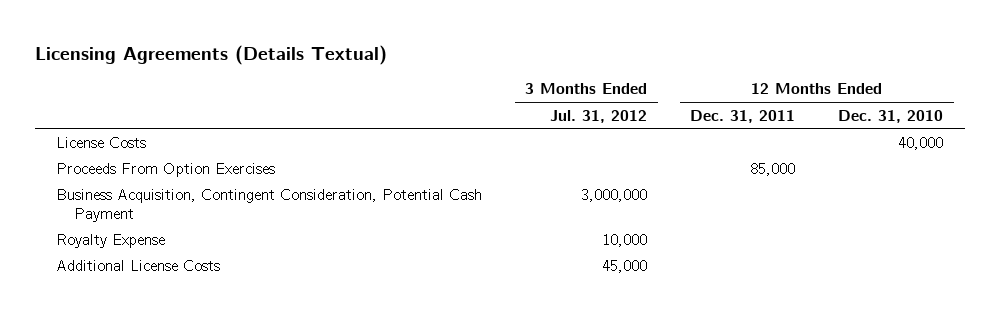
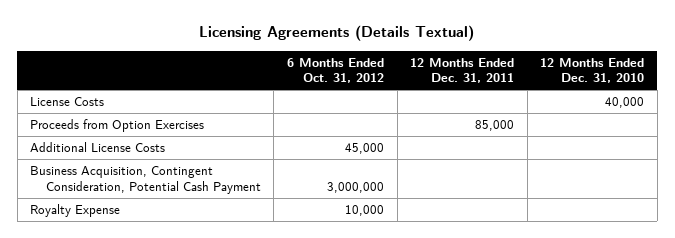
- | 3 Months Ended Jul. 31, 2012 | 12 Months Ended Dec. 31, 2011 | 12 Months Ended Dec. 31, 2010
+ | 6 Months Ended Oct. 31, 2012 | 12 Months Ended Dec. 31, 2011 | 12 Months Ended Dec. 31, 2010
- Proceeds From Option Exercises | | 85,000 |
+ Proceeds from Option Exercises | | 85,000 |
moved up: Additional License Costs | 45,000 | |

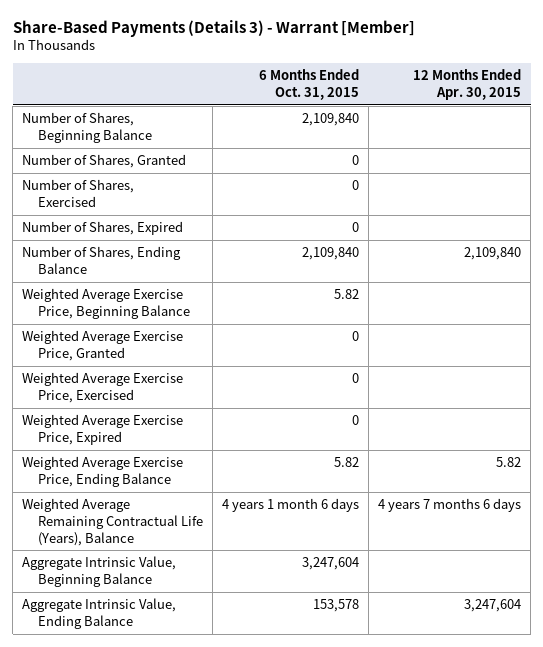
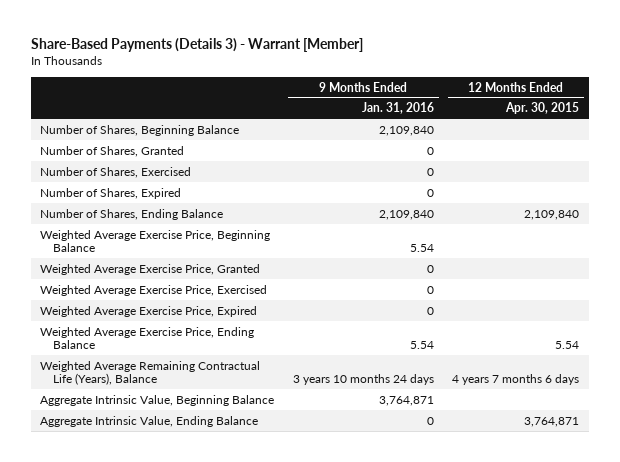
- | 6 Months Ended Oct. 31, 2015 | 12 Months Ended Apr. 30, 2015
+ | 9 Months Ended Jan. 31, 2016 | 12 Months Ended Apr. 30, 2015
- Weighted Average Exercise Price, Ending Balance | 5.82 | 5.82
+ Weighted Average Exercise Price, Ending Balance | 5.54 | 5.54
- Aggregate Intrinsic Value, Ending Balance | 153,578 | 3,247,604
+ Aggregate Intrinsic Value, Ending Balance | 0 | 3,764,871

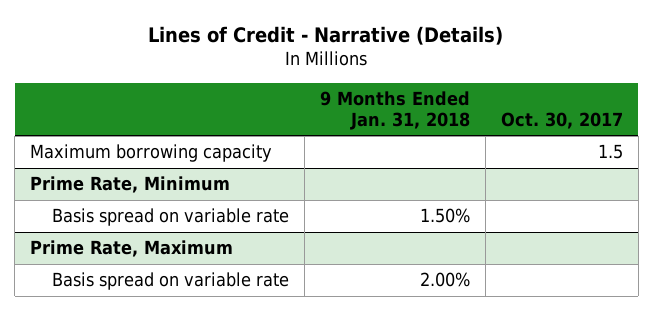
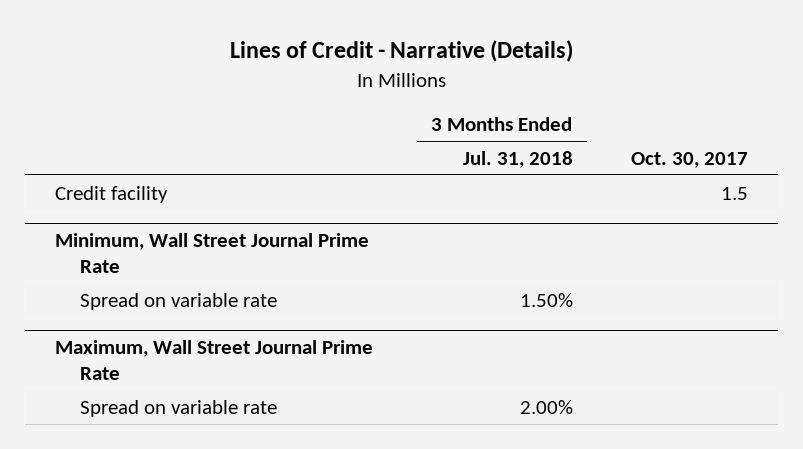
- | 9 Months Ended Jan. 31, 2018 | Oct. 30, 2017
+ | 3 Months Ended Jul. 31, 2018 | Oct. 30, 2017
- Maximum borrowing capacity | | 1.5
- Prime Rate, Minimum
- Basis spread on variable rate | 1.50% |
- Prime Rate, Maximum
- Basis spread on variable rate | 2.00% |
+ Credit facility | | 1.5
+ Minimum, Wall Street Journal Prime Rate
+ Spread on variable rate | 1.50% |
+ Maximum, Wall Street Journal Prime Rate
+ Spread on variable rate | 2.00% |

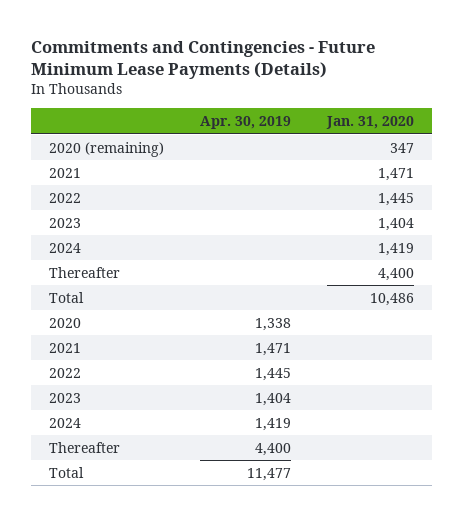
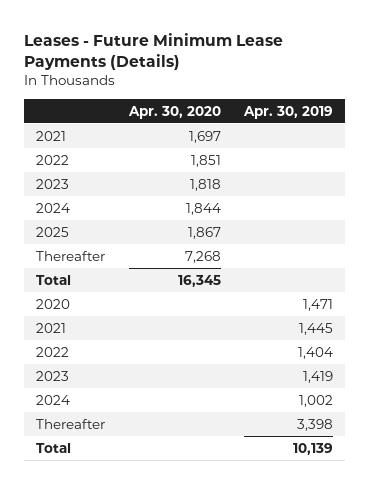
- Commitments and Contingencies - Future Minimum Lease Payments (Details)
+ Leases - Future Minimum Lease Payments (Details)
- | Apr. 30, 2019 | Jan. 31, 2020
+ | Apr. 30, 2020 | Apr. 30, 2019
- 2020 (remaining) | | 347
+ 2025 | 1,867 |
- 2020 | 1,338 |
- 2021 | 1,471 |
- 2022 | 1,445 |
- 2023 | 1,404 |
- 2024 | 1,419 |
- Thereafter | 4,400 |
- Total | 11,477 |
+ 2020 | | 1,471
+ 2021 | | 1,445
+ 2022 | | 1,404
+ 2023 | | 1,419
+ 2024 | | 1,002
+ Thereafter | | 3,398
+ Total | | 10,139

